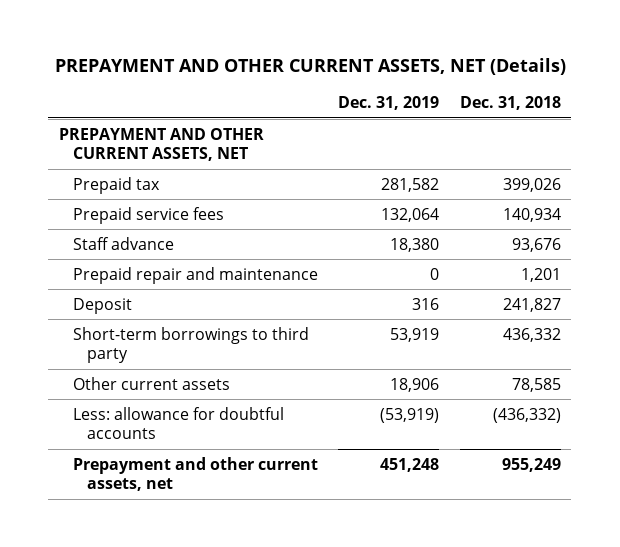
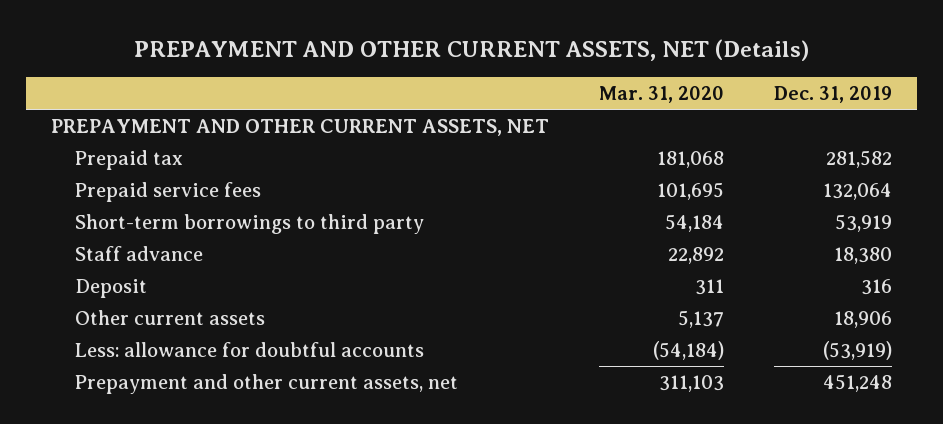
- | Dec. 31, 2019 | Dec. 31, 2018
+ | Mar. 31, 2020 | Dec. 31, 2019
moved up: Short-term borrowings to third party | 54,184 | 53,919
- Prepaid repair and maintenance | 0 | 1,201

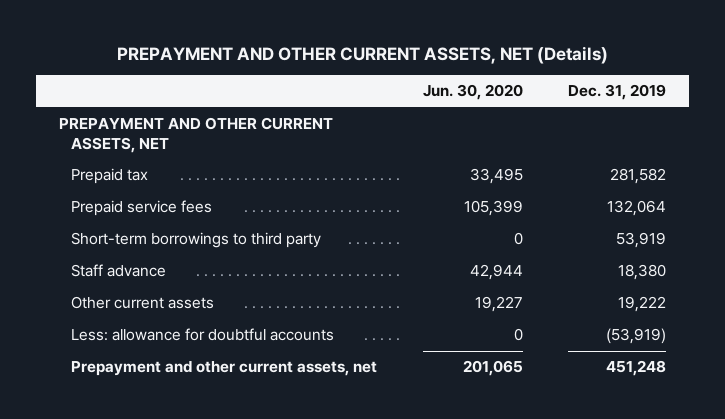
- | Mar. 31, 2020 | Dec. 31, 2019
+ | Jun. 30, 2020 | Dec. 31, 2019
- Deposit | 311 | 316
- Other current assets | 5,137 | 18,906
+ Other current assets | 19,227 | 19,222

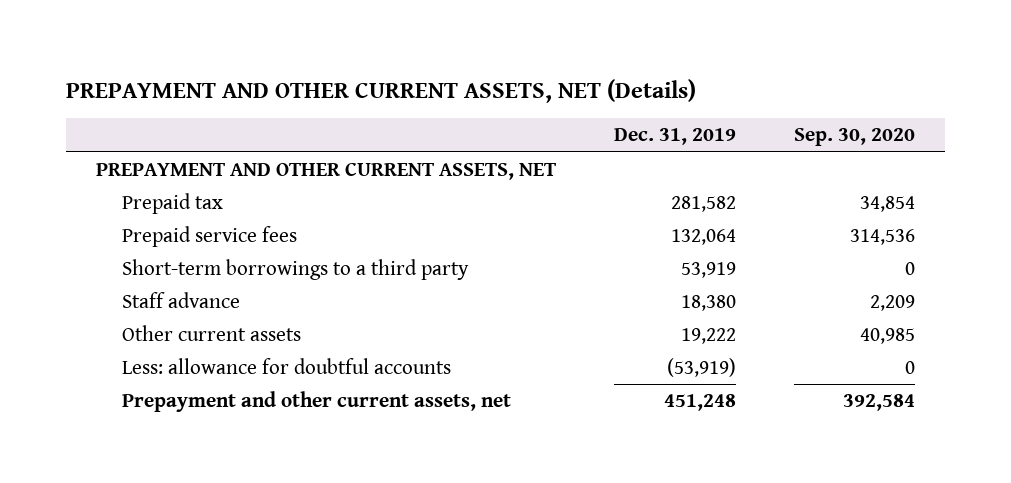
- | Jun. 30, 2020 | Dec. 31, 2019
+ | Dec. 31, 2019 | Sep. 30, 2020
- Short-term borrowings to third party | 0 | 53,919
+ Short-term borrowings to a third party | 53,919 | 0

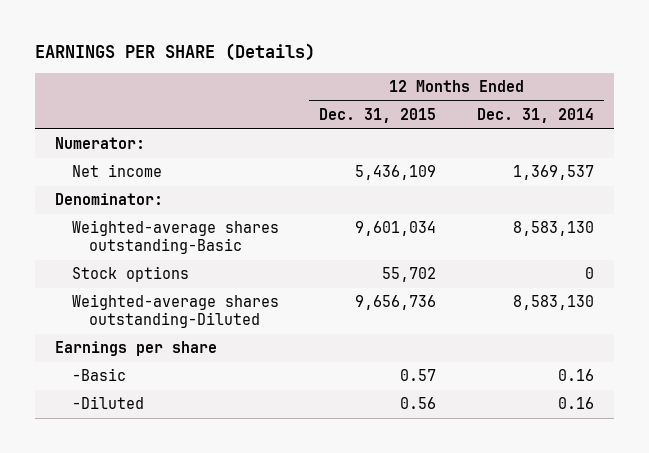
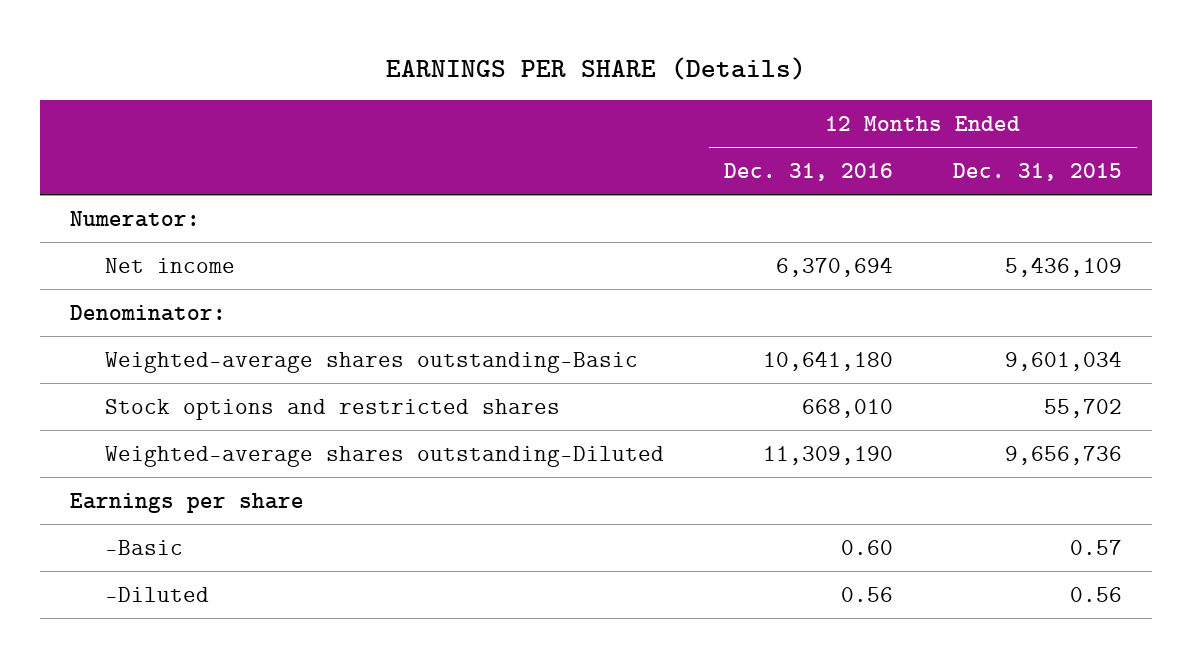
- | 12 Months Ended Dec. 31, 2015 | 12 Months Ended Dec. 31, 2014
+ | 12 Months Ended Dec. 31, 2016 | 12 Months Ended Dec. 31, 2015
- Stock options | 55,702 | 0
+ Stock options and restricted shares | 668,010 | 55,702

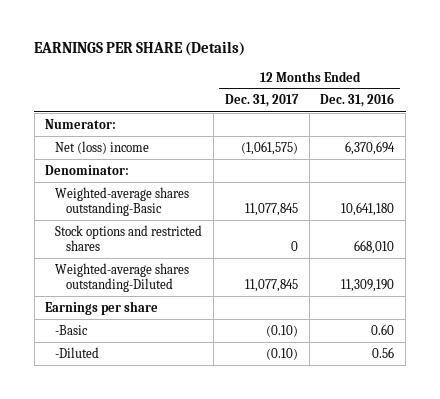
- | 12 Months Ended Dec. 31, 2016 | 12 Months Ended Dec. 31, 2015
+ | 12 Months Ended Dec. 31, 2017 | 12 Months Ended Dec. 31, 2016
- Net income | 6,370,694 | 5,436,109
+ Net (loss) income | (1,061,575) | 6,370,694

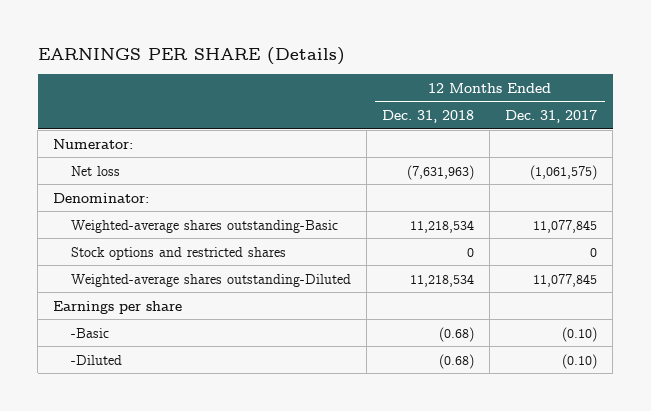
- | 12 Months Ended Dec. 31, 2017 | 12 Months Ended Dec. 31, 2016
+ | 12 Months Ended Dec. 31, 2018 | 12 Months Ended Dec. 31, 2017
- Net (loss) income | (1,061,575) | 6,370,694
+ Net loss | (7,631,963) | (1,061,575)

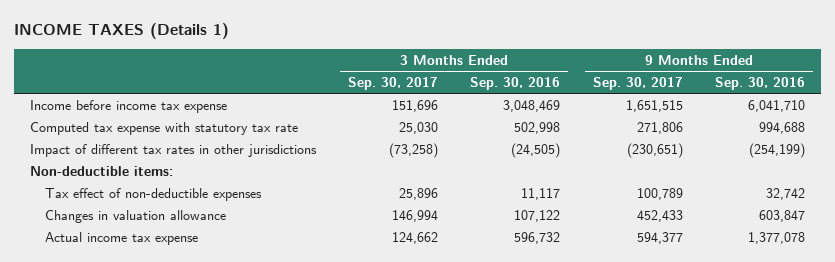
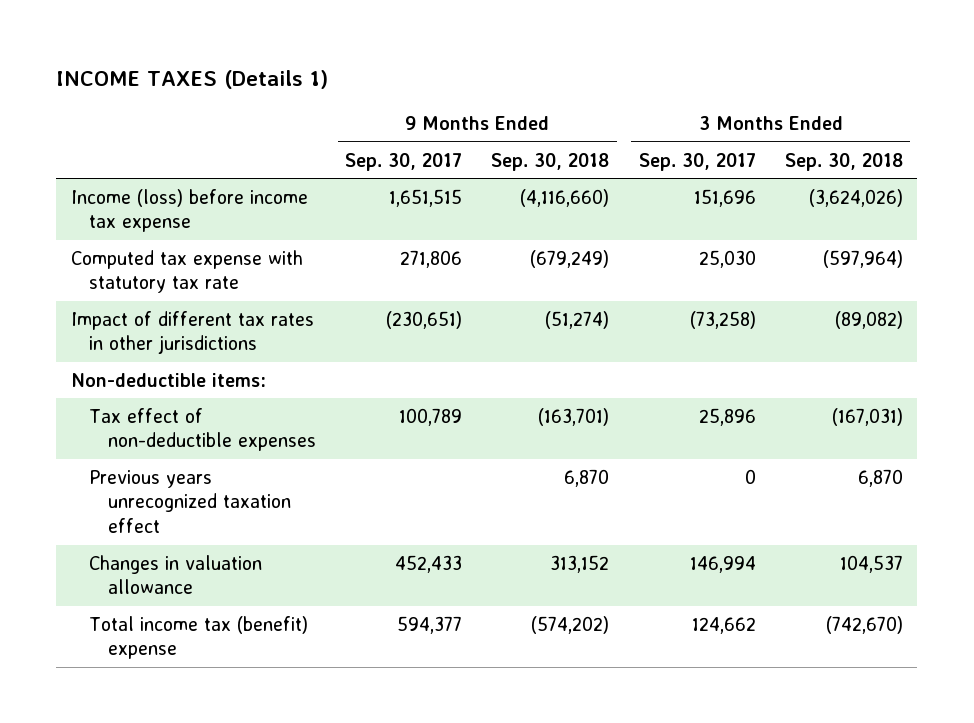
- | 3 Months Ended Sep. 30, 2017 | 3 Months Ended Sep. 30, 2016 | 9 Months Ended Sep. 30, 2017 | 9 Months Ended Sep. 30, 2016
+ | 9 Months Ended Sep. 30, 2017 | 9 Months Ended Sep. 30, 2018 | 3 Months Ended Sep. 30, 2017 | 3 Months Ended Sep. 30, 2018
- Income before income tax expense | 151,696 | 3,048,469 | 1,651,515 | 6,041,710
+ Income (loss) before income tax expense | 1,651,515 | (4,116,660) | 151,696 | (3,624,026)
+ Previous years unrecognized taxation effect | | 6,870 | 0 | 6,870
- Actual income tax expense | 124,662 | 596,732 | 594,377 | 1,377,078
+ Total income tax (benefit) expense | 594,377 | (574,202) | 124,662 | (742,670)

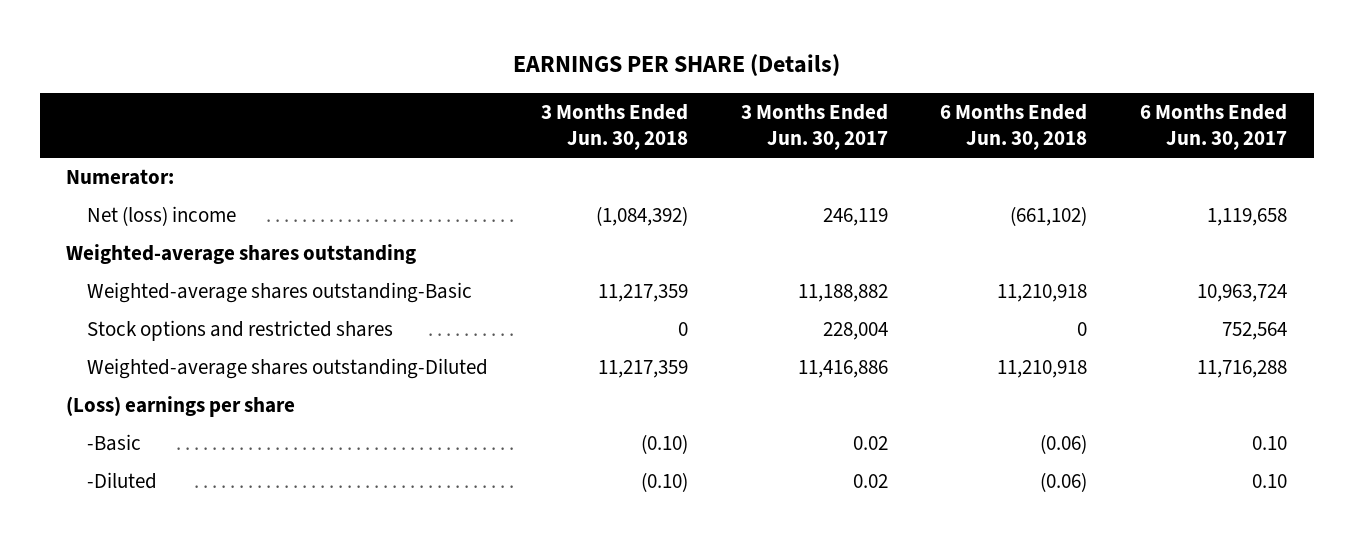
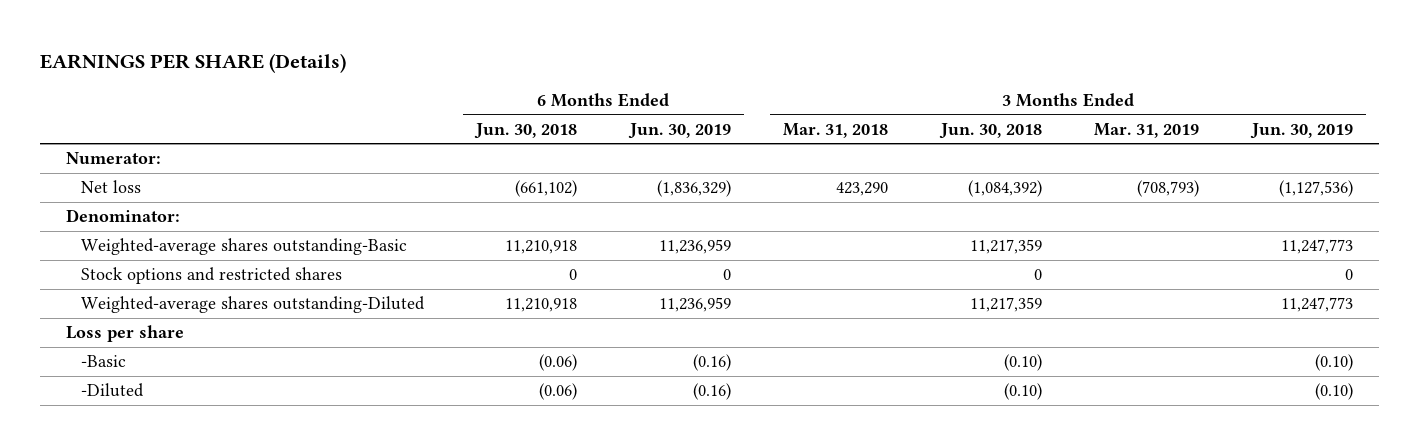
- | 3 Months Ended Jun. 30, 2018 | 3 Months Ended Jun. 30, 2017 | 6 Months Ended Jun. 30, 2018 | 6 Months Ended Jun. 30, 2017
+ | 6 Months Ended Jun. 30, 2018 | 6 Months Ended Jun. 30, 2019 | 3 Months Ended Mar. 31, 2018 | 3 Months Ended Jun. 30, 2018 | 3 Months Ended Mar. 31, 2019 | 3 Months Ended Jun. 30, 2019
- Net (loss) income | (1,084,392) | 246,119 | (661,102) | 1,119,658
- Weighted-average shares outstanding
+ Net loss | (661,102) | (1,836,329) | 423,290 | (1,084,392) | (708,793) | (1,127,536)
+ Denominator:
- (Loss) earnings per share
+ Loss per share

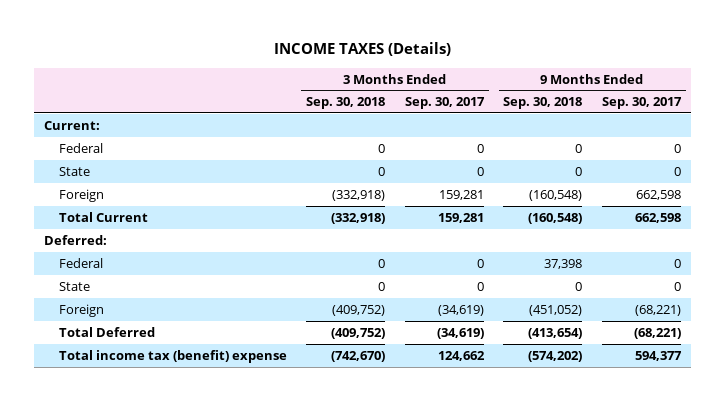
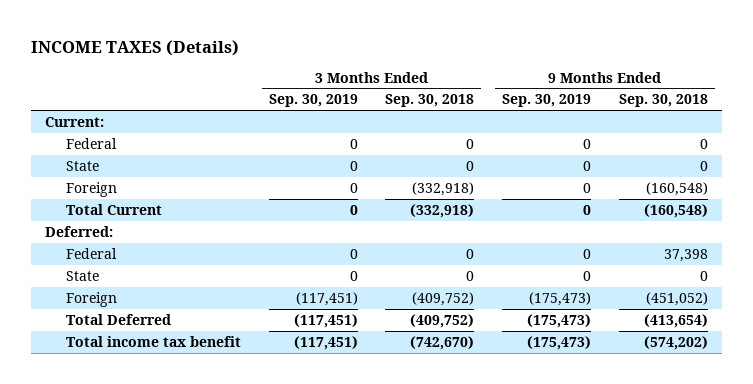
- | 3 Months Ended Sep. 30, 2018 | 3 Months Ended Sep. 30, 2017 | 9 Months Ended Sep. 30, 2018 | 9 Months Ended Sep. 30, 2017
+ | 3 Months Ended Sep. 30, 2019 | 3 Months Ended Sep. 30, 2018 | 9 Months Ended Sep. 30, 2019 | 9 Months Ended Sep. 30, 2018
- Total income tax (benefit) expense | (742,670) | 124,662 | (574,202) | 594,377
+ Total income tax benefit | (117,451) | (742,670) | (175,473) | (574,202)

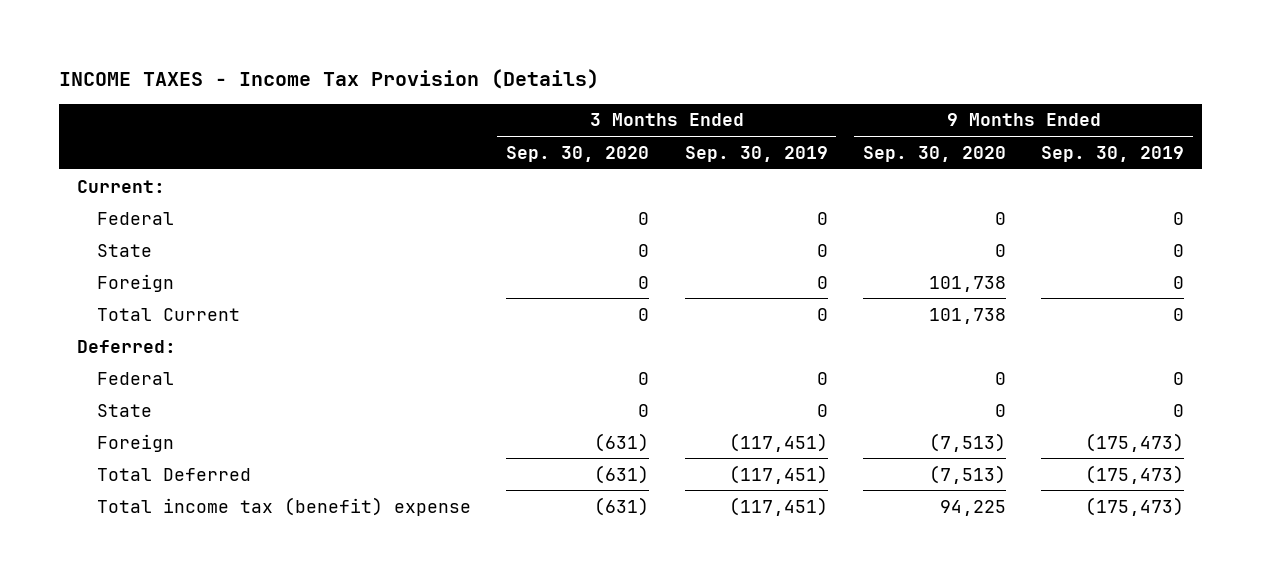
- INCOME TAXES (Details)
+ INCOME TAXES - Income Tax Provision (Details)
- | 3 Months Ended Sep. 30, 2019 | 3 Months Ended Sep. 30, 2018 | 9 Months Ended Sep. 30, 2019 | 9 Months Ended Sep. 30, 2018
+ | 3 Months Ended Sep. 30, 2020 | 3 Months Ended Sep. 30, 2019 | 9 Months Ended Sep. 30, 2020 | 9 Months Ended Sep. 30, 2019
- Total income tax benefit | (117,451) | (742,670) | (175,473) | (574,202)
+ Total income tax (benefit) expense | (631) | (117,451) | 94,225 | (175,473)

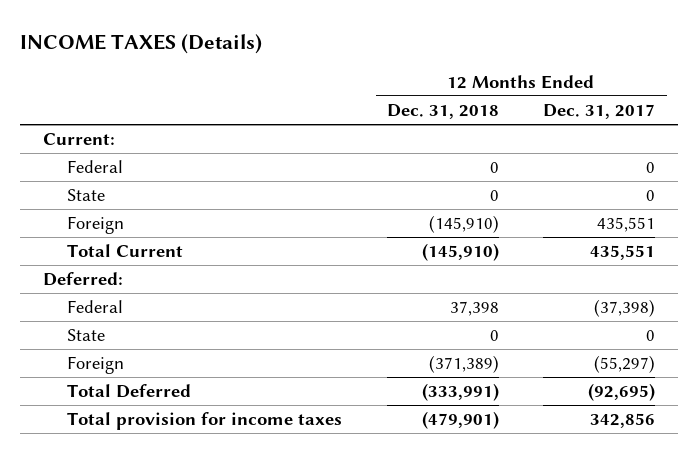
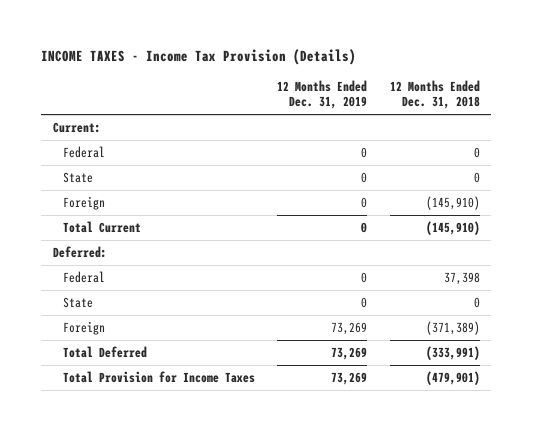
- INCOME TAXES (Details)
+ INCOME TAXES - Income Tax Provision (Details)
- | 12 Months Ended Dec. 31, 2018 | 12 Months Ended Dec. 31, 2017
+ | 12 Months Ended Dec. 31, 2019 | 12 Months Ended Dec. 31, 2018
- Total provision for income taxes | (479,901) | 342,856
+ Total Provision for Income Taxes | 73,269 | (479,901)

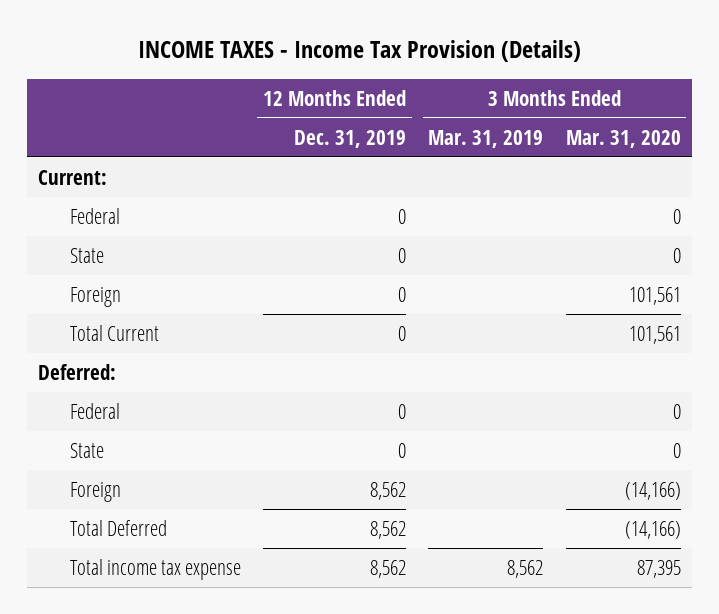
- | 12 Months Ended Dec. 31, 2019 | 12 Months Ended Dec. 31, 2018
+ | 12 Months Ended Dec. 31, 2019 | 3 Months Ended Mar. 31, 2019 | 3 Months Ended Mar. 31, 2020
- Foreign | 73,269 | (371,389)
- Total Deferred | 73,269 | (333,991)
- Total Provision for Income Taxes | 73,269 | (479,901)
+ Foreign | 8,562 | | (14,166)
+ Total Deferred | 8,562 | | (14,166)
+ Total income tax expense | 8,562 | 8,562 | 87,395

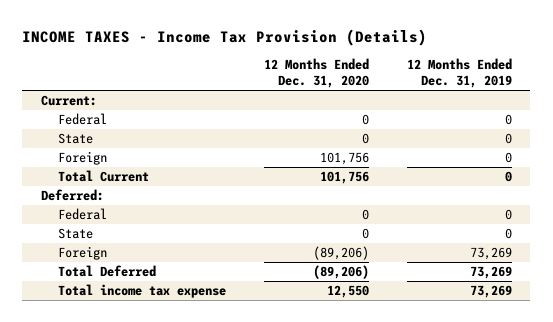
- | 12 Months Ended Dec. 31, 2019 | 3 Months Ended Mar. 31, 2019 | 3 Months Ended Mar. 31, 2020
+ | 12 Months Ended Dec. 31, 2020 | 12 Months Ended Dec. 31, 2019
- Foreign | 8,562 | | (14,166)
- Total Deferred | 8,562 | | (14,166)
- Total income tax expense | 8,562 | 8,562 | 87,395
+ Foreign | (89,206) | 73,269
+ Total Deferred | (89,206) | 73,269
+ Total income tax expense | 12,550 | 73,269

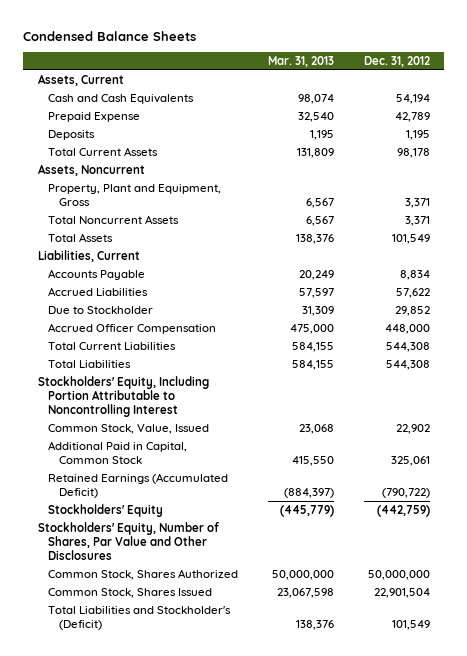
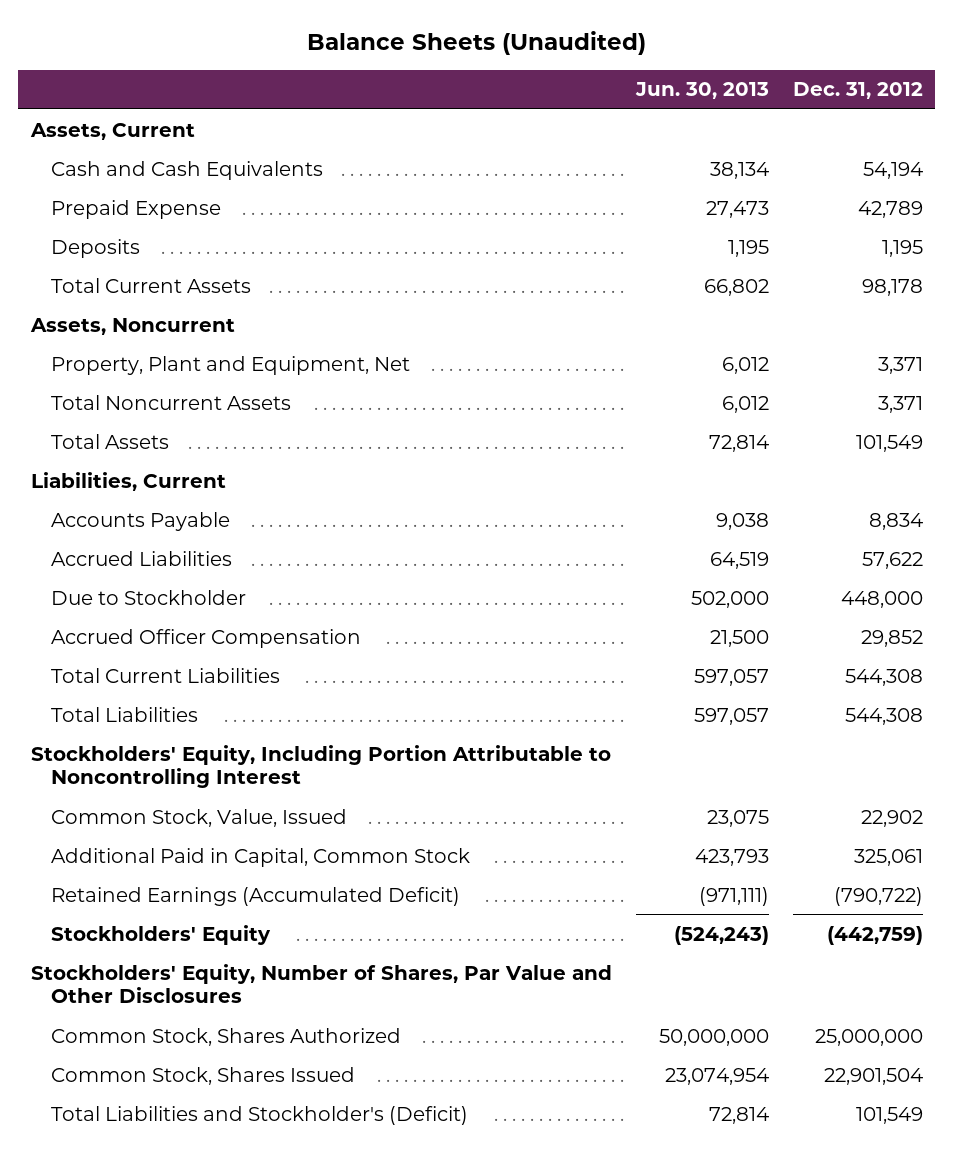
- Condensed Balance Sheets
+ Balance Sheets (Unaudited)
- | Mar. 31, 2013 | Dec. 31, 2012
+ | Jun. 30, 2013 | Dec. 31, 2012
- Property, Plant and Equipment, Gross | 6,567 | 3,371
+ Property, Plant and Equipment, Net | 6,012 | 3,371
- Due to Stockholder | 31,309 | 29,852
- Accrued Officer Compensation | 475,000 | 448,000
+ Due to Stockholder | 502,000 | 448,000
+ Accrued Officer Compensation | 21,500 | 29,852
- Common Stock, Shares Authorized | 50,000,000 | 50,000,000
+ Common Stock, Shares Authorized | 50,000,000 | 25,000,000

